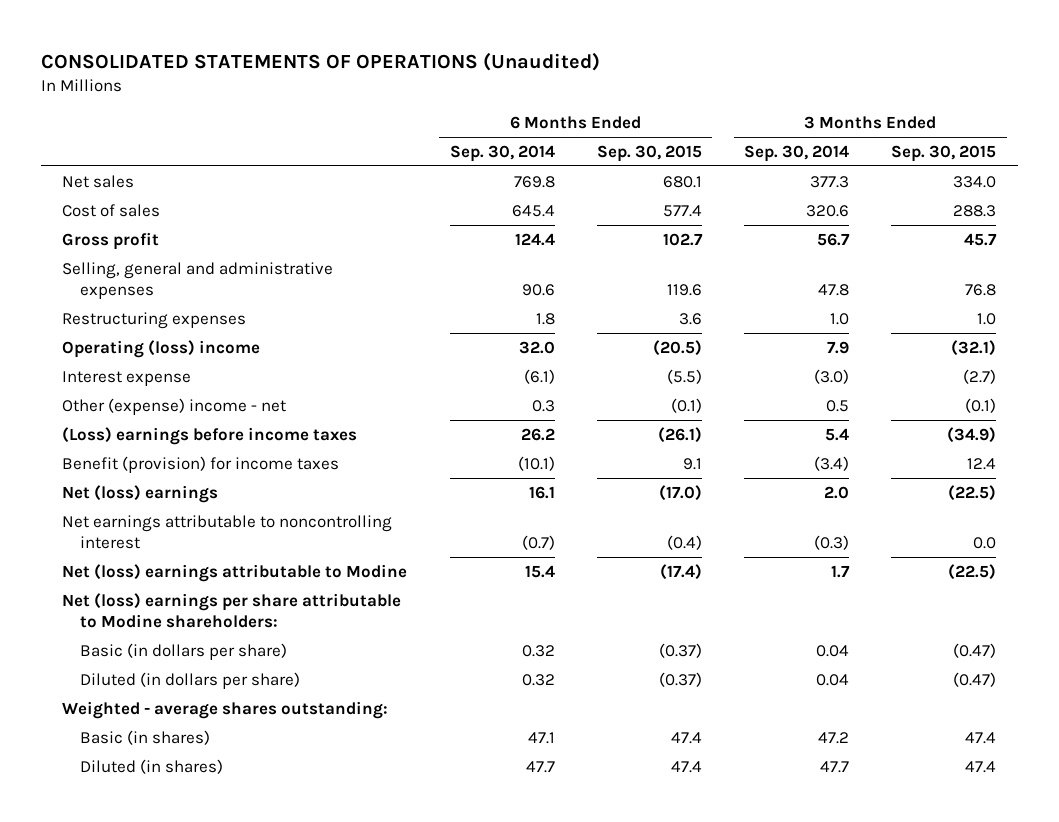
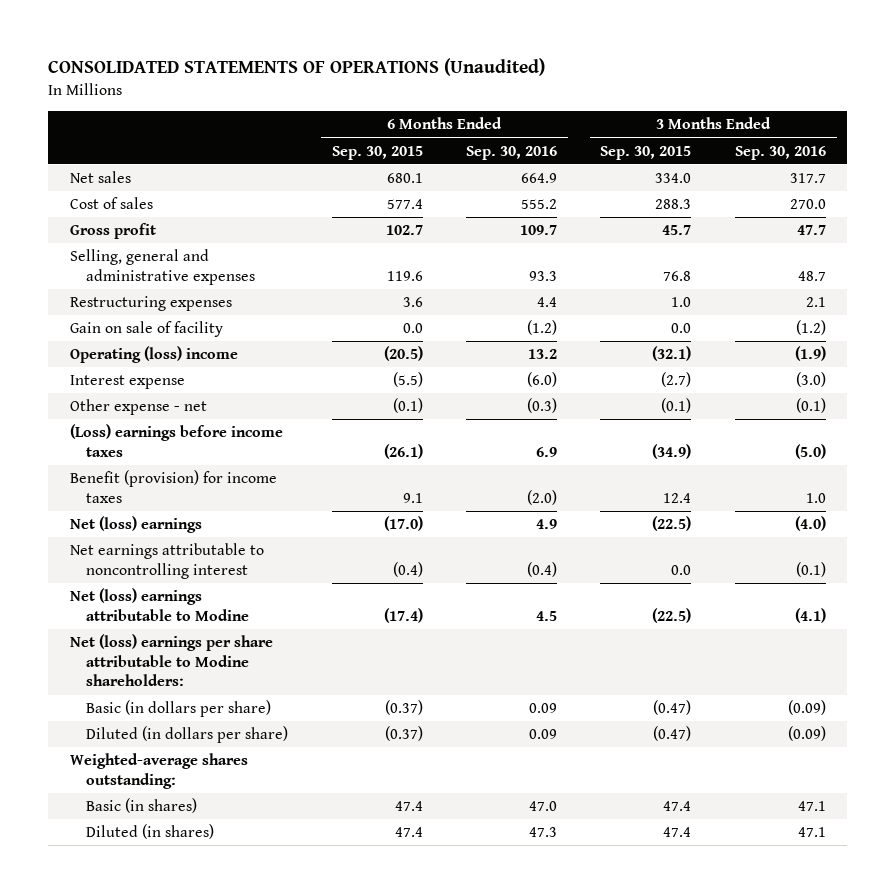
- | 6 Months Ended Sep. 30, 2014 | 6 Months Ended Sep. 30, 2015 | 3 Months Ended Sep. 30, 2014 | 3 Months Ended Sep. 30, 2015
+ | 6 Months Ended Sep. 30, 2015 | 6 Months Ended Sep. 30, 2016 | 3 Months Ended Sep. 30, 2015 | 3 Months Ended Sep. 30, 2016
+ Gain on sale of facility | 0.0 | (1.2) | 0.0 | (1.2)
- Other (expense) income - net | 0.3 | (0.1) | 0.5 | (0.1)
+ Other expense - net | (0.1) | (0.3) | (0.1) | (0.1)
- Weighted - average shares outstanding:
+ Weighted-average shares outstanding:

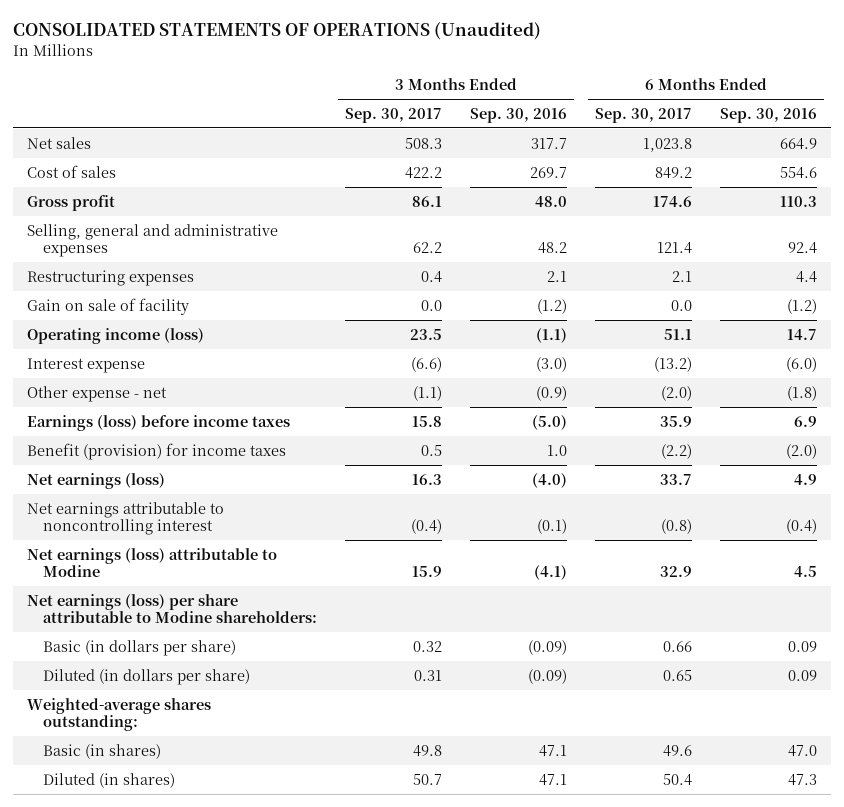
- | 6 Months Ended Sep. 30, 2015 | 6 Months Ended Sep. 30, 2016 | 3 Months Ended Sep. 30, 2015 | 3 Months Ended Sep. 30, 2016
+ | 3 Months Ended Sep. 30, 2017 | 3 Months Ended Sep. 30, 2016 | 6 Months Ended Sep. 30, 2017 | 6 Months Ended Sep. 30, 2016
- Cost of sales | 577.4 | 555.2 | 288.3 | 270.0
- Gross profit | 102.7 | 109.7 | 45.7 | 47.7
- Selling, general and administrative expenses | 119.6 | 93.3 | 76.8 | 48.7
+ Cost of sales | 422.2 | 269.7 | 849.2 | 554.6
+ Gross profit | 86.1 | 48.0 | 174.6 | 110.3
+ Selling, general and administrative expenses | 62.2 | 48.2 | 121.4 | 92.4
- Operating (loss) income | (20.5) | 13.2 | (32.1) | (1.9)
+ Operating income (loss) | 23.5 | (1.1) | 51.1 | 14.7
- Other expense - net | (0.1) | (0.3) | (0.1) | (0.1)
- (Loss) earnings before income taxes | (26.1) | 6.9 | (34.9) | (5.0)
+ Other expense - net | (1.1) | (0.9) | (2.0) | (1.8)
+ Earnings (loss) before income taxes | 15.8 | (5.0) | 35.9 | 6.9
- Net (loss) earnings | (17.0) | 4.9 | (22.5) | (4.0)
+ Net earnings (loss) | 16.3 | (4.0) | 33.7 | 4.9
- Net (loss) earnings attributable to Modine | (17.4) | 4.5 | (22.5) | (4.1)
- Net (loss) earnings per share attributable to Modine shareholders:
+ Net earnings (loss) attributable to Modine | 15.9 | (4.1) | 32.9 | 4.5
+ Net earnings (loss) per share attributable to Modine shareholders:

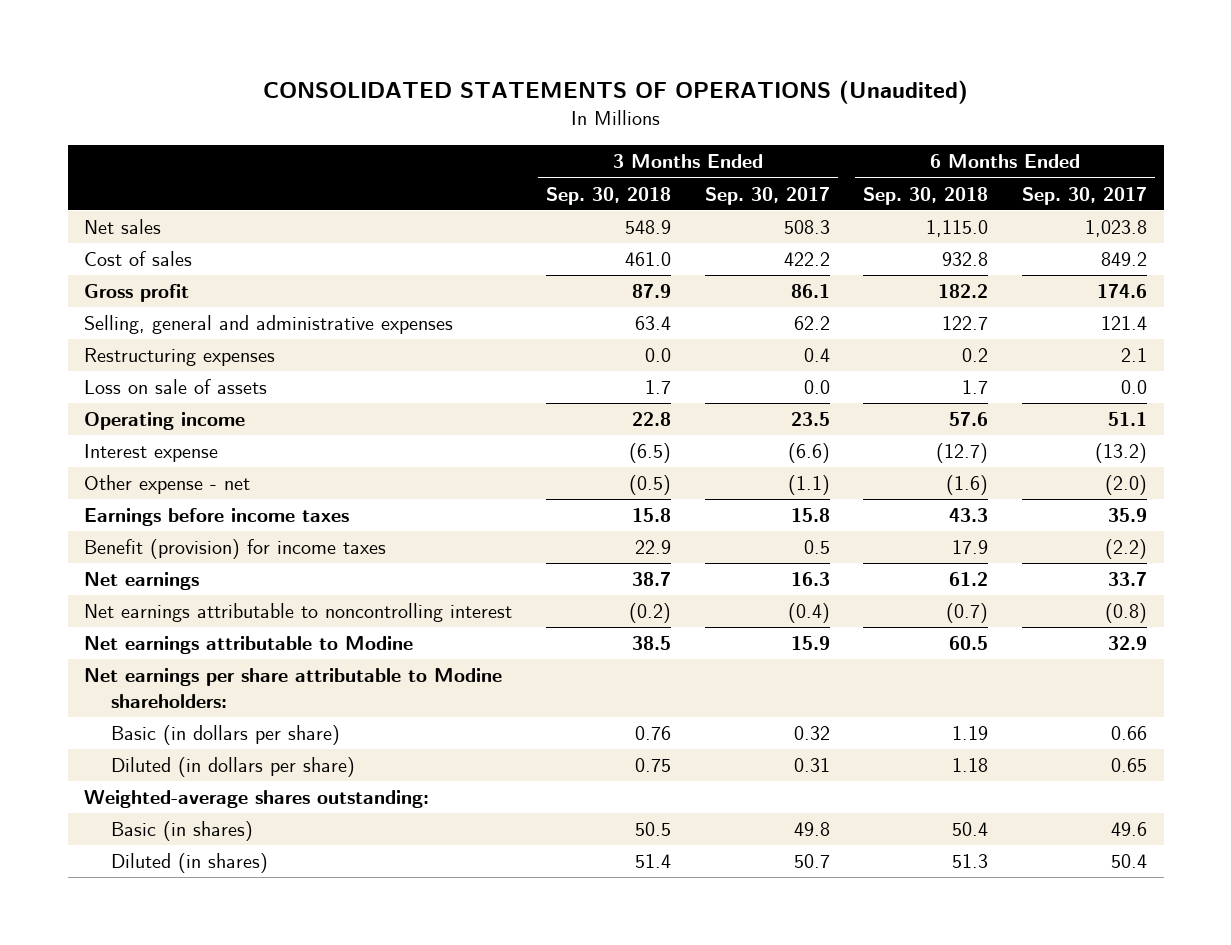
- | 3 Months Ended Sep. 30, 2017 | 3 Months Ended Sep. 30, 2016 | 6 Months Ended Sep. 30, 2017 | 6 Months Ended Sep. 30, 2016
+ | 3 Months Ended Sep. 30, 2018 | 3 Months Ended Sep. 30, 2017 | 6 Months Ended Sep. 30, 2018 | 6 Months Ended Sep. 30, 2017
- Gain on sale of facility | 0.0 | (1.2) | 0.0 | (1.2)
- Operating income (loss) | 23.5 | (1.1) | 51.1 | 14.7
+ Loss on sale of assets | 1.7 | 0.0 | 1.7 | 0.0
+ Operating income | 22.8 | 23.5 | 57.6 | 51.1
- Earnings (loss) before income taxes | 15.8 | (5.0) | 35.9 | 6.9
+ Earnings before income taxes | 15.8 | 15.8 | 43.3 | 35.9
- Net earnings (loss) | 16.3 | (4.0) | 33.7 | 4.9
+ Net earnings | 38.7 | 16.3 | 61.2 | 33.7
- Net earnings (loss) attributable to Modine | 15.9 | (4.1) | 32.9 | 4.5
- Net earnings (loss) per share attributable to Modine shareholders:
+ Net earnings attributable to Modine | 38.5 | 15.9 | 60.5 | 32.9
+ Net earnings per share attributable to Modine shareholders:

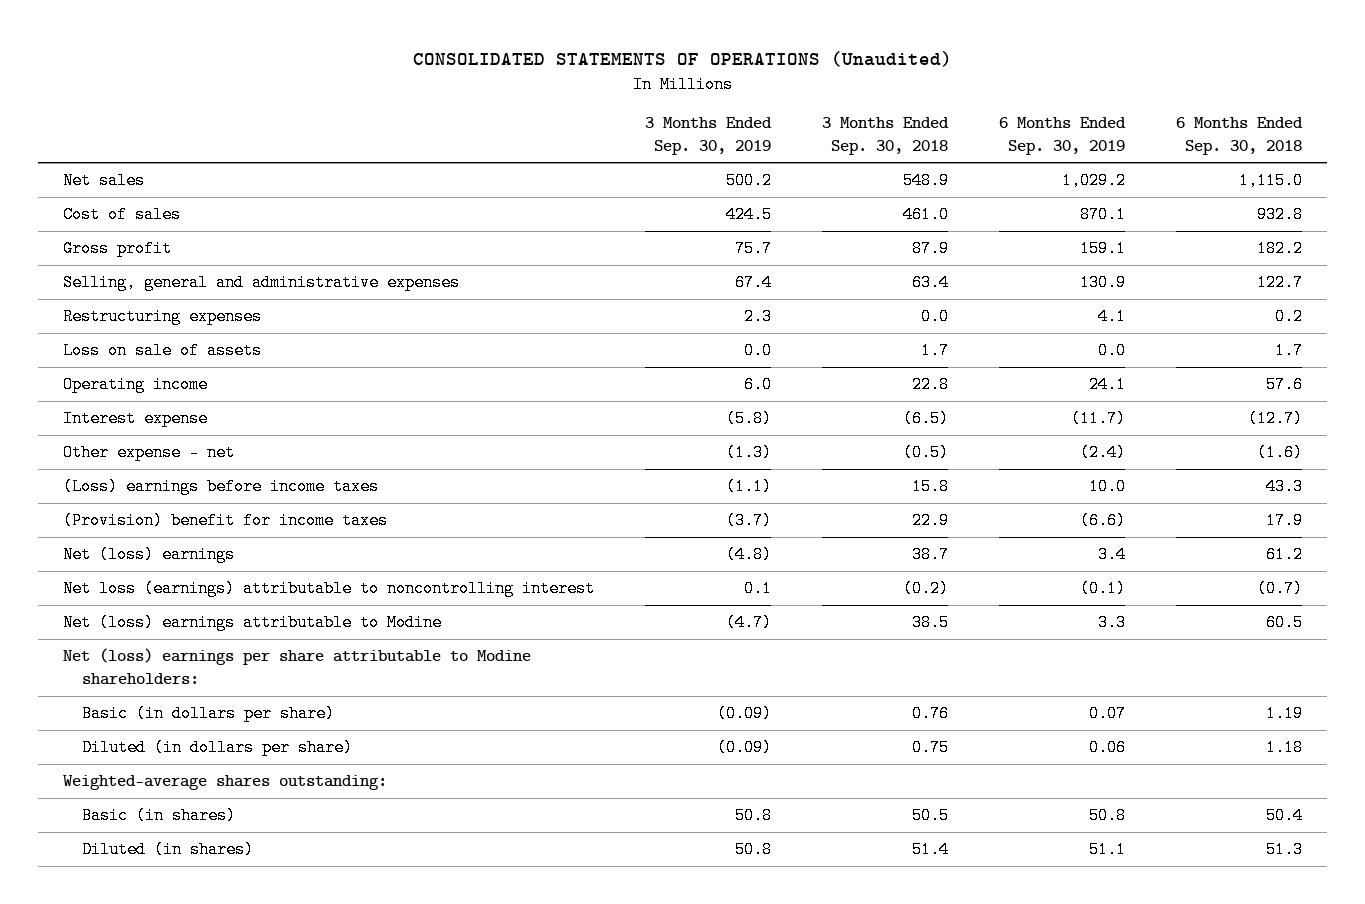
- | 3 Months Ended Sep. 30, 2018 | 3 Months Ended Sep. 30, 2017 | 6 Months Ended Sep. 30, 2018 | 6 Months Ended Sep. 30, 2017
+ | 3 Months Ended Sep. 30, 2019 | 3 Months Ended Sep. 30, 2018 | 6 Months Ended Sep. 30, 2019 | 6 Months Ended Sep. 30, 2018
- Earnings before income taxes | 15.8 | 15.8 | 43.3 | 35.9
- Benefit (provision) for income taxes | 22.9 | 0.5 | 17.9 | (2.2)
- Net earnings | 38.7 | 16.3 | 61.2 | 33.7
- Net earnings attributable to noncontrolling interest | (0.2) | (0.4) | (0.7) | (0.8)
- Net earnings attributable to Modine | 38.5 | 15.9 | 60.5 | 32.9
- Net earnings per share attributable to Modine shareholders:
+ (Loss) earnings before income taxes | (1.1) | 15.8 | 10.0 | 43.3
+ (Provision) benefit for income taxes | (3.7) | 22.9 | (6.6) | 17.9
+ Net (loss) earnings | (4.8) | 38.7 | 3.4 | 61.2
+ Net loss (earnings) attributable to noncontrolling interest | 0.1 | (0.2) | (0.1) | (0.7)
+ Net (loss) earnings attributable to Modine | (4.7) | 38.5 | 3.3 | 60.5
+ Net (loss) earnings per share attributable to Modine shareholders:

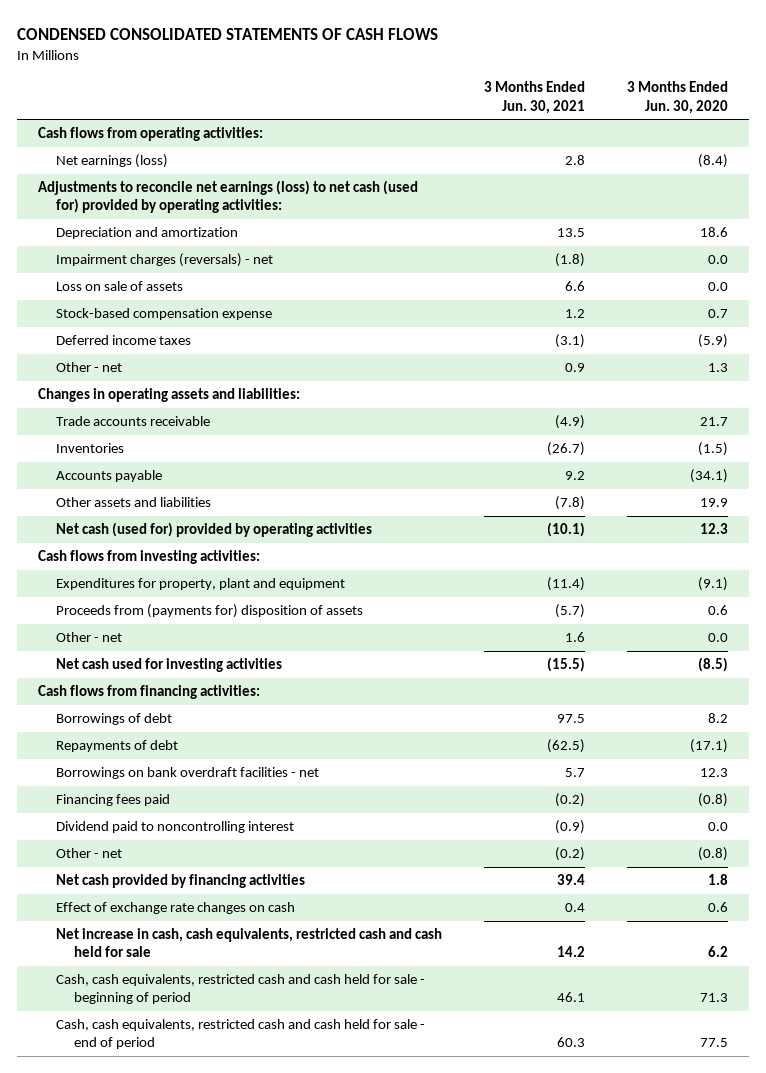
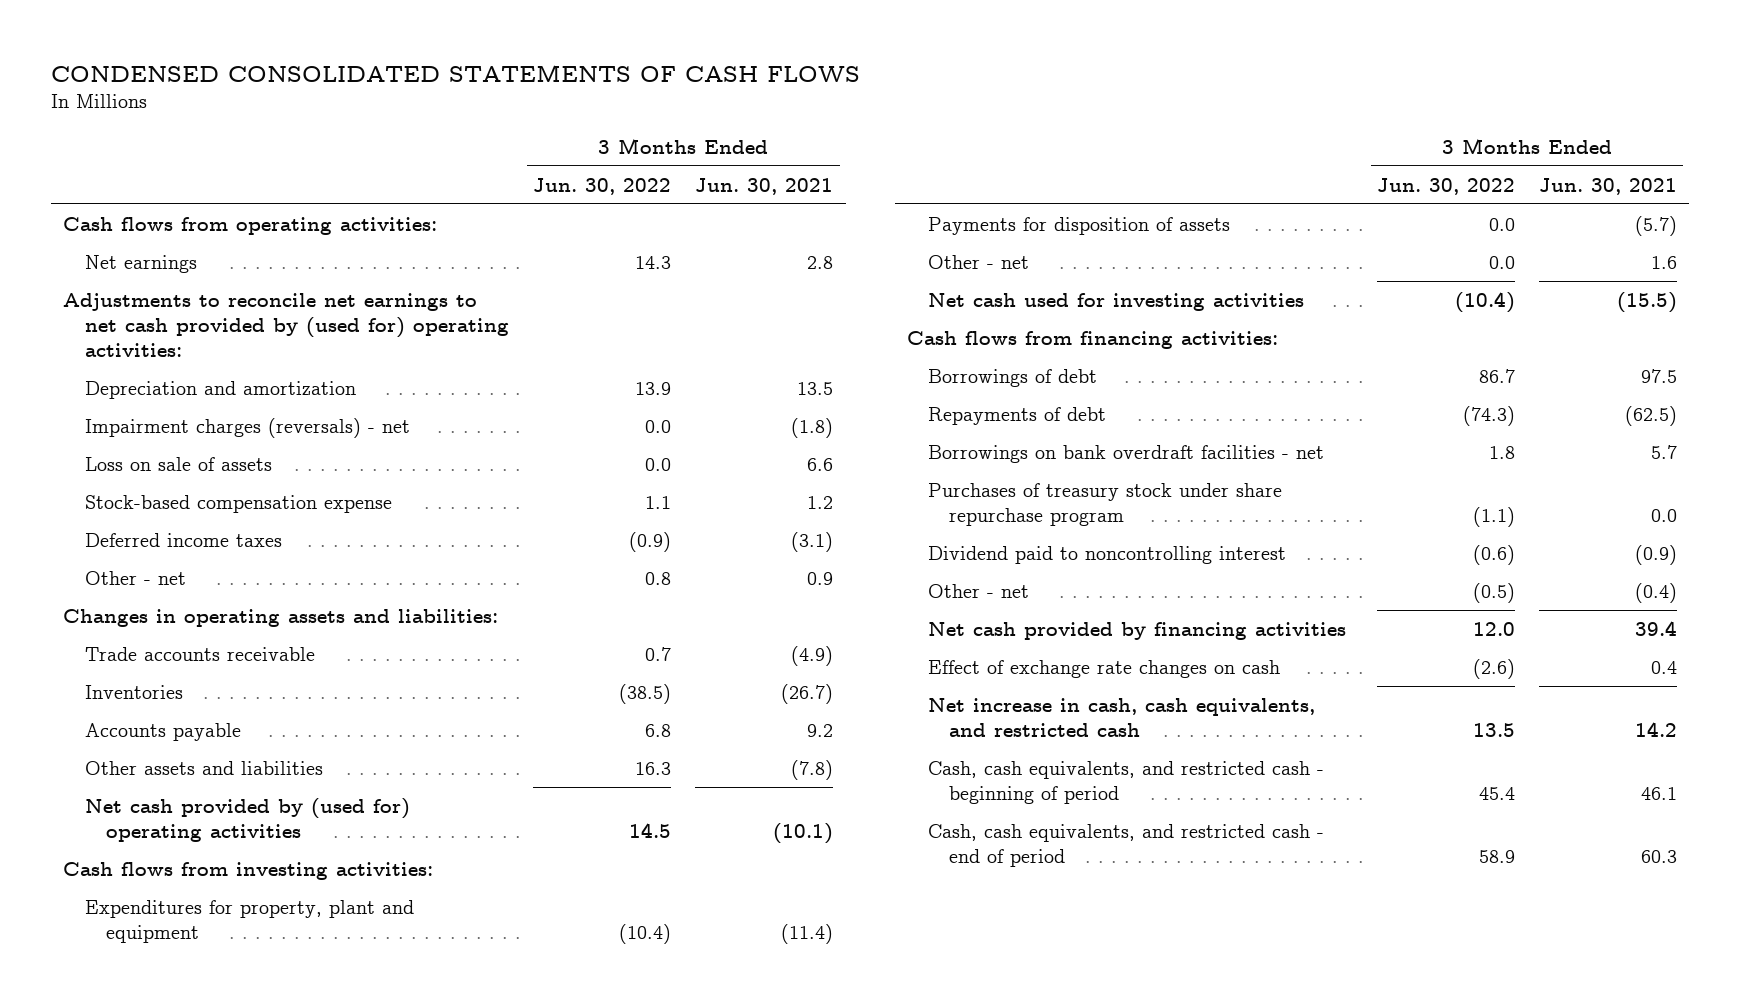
- | 3 Months Ended Jun. 30, 2021 | 3 Months Ended Jun. 30, 2020
+ | 3 Months Ended Jun. 30, 2022 | 3 Months Ended Jun. 30, 2021
- Net earnings (loss) | 2.8 | (8.4)
- Adjustments to reconcile net earnings (loss) to net cash (used for) provided by operating activities:
+ Net earnings | 14.3 | 2.8
+ Adjustments to reconcile net earnings to net cash provided by (used for) operating activities:
- Net cash (used for) provided by operating activities | (10.1) | 12.3
+ Net cash provided by (used for) operating activities | 14.5 | (10.1)
- Proceeds from (payments for) disposition of assets | (5.7) | 0.6
+ Payments for disposition of assets | 0.0 | (5.7)
- Financing fees paid | (0.2) | (0.8)
+ Purchases of treasury stock under share repurchase program | (1.1) | 0.0
- Other - net | (0.2) | (0.8)
+ Other - net | (0.5) | (0.4)
- Net increase in cash, cash equivalents, restricted cash and cash held for sale | 14.2 | 6.2
- Cash, cash equivalents, restricted cash and cash held for sale - beginning of period | 46.1 | 71.3
- Cash, cash equivalents, restricted cash and cash held for sale - end of period | 60.3 | 77.5
+ Net increase in cash, cash equivalents, and restricted cash | 13.5 | 14.2
+ Cash, cash equivalents, and restricted cash - beginning of period | 45.4 | 46.1
+ Cash, cash equivalents, and restricted cash - end of period | 58.9 | 60.3

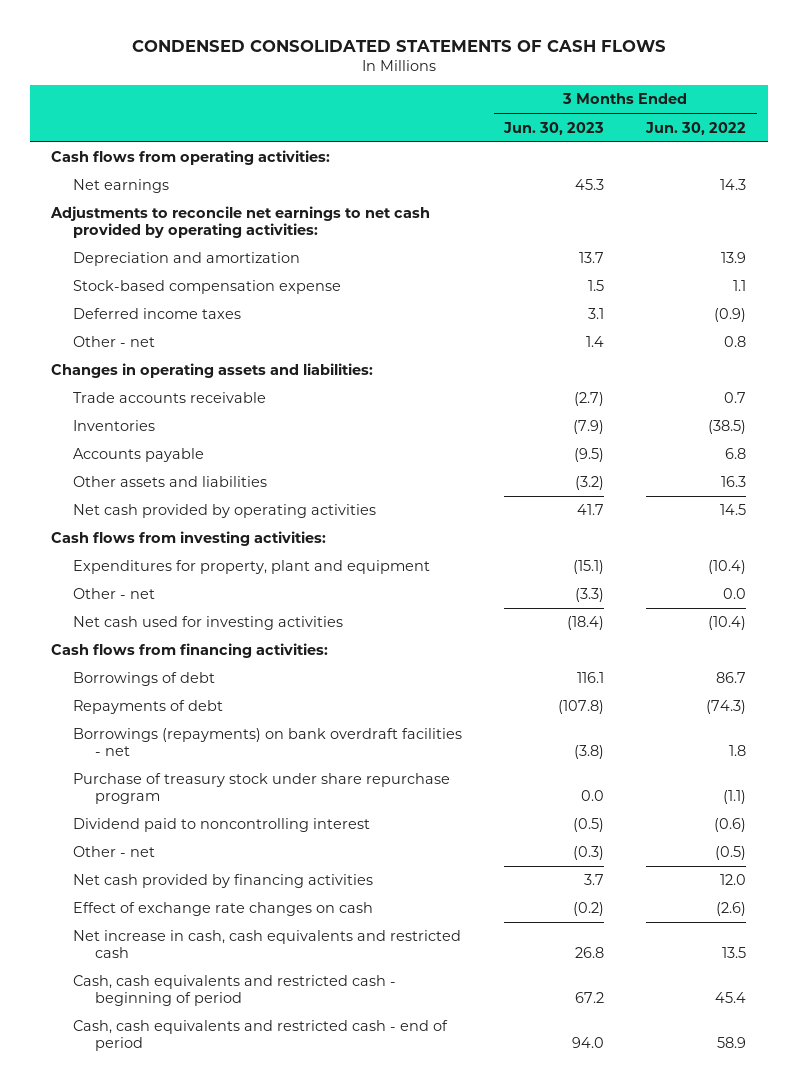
- | 3 Months Ended Jun. 30, 2022 | 3 Months Ended Jun. 30, 2021
+ | 3 Months Ended Jun. 30, 2023 | 3 Months Ended Jun. 30, 2022
- Adjustments to reconcile net earnings to net cash provided by (used for) operating activities:
+ Adjustments to reconcile net earnings to net cash provided by operating activities:
- Impairment charges (reversals) - net | 0.0 | (1.8)
- Loss on sale of assets | 0.0 | 6.6
- Net cash provided by (used for) operating activities | 14.5 | (10.1)
+ Net cash provided by operating activities | 41.7 | 14.5
- Payments for disposition of assets | 0.0 | (5.7)
- Borrowings on bank overdraft facilities - net | 1.8 | 5.7
- Purchases of treasury stock under share repurchase program | (1.1) | 0.0
+ Borrowings (repayments) on bank overdraft facilities - net | (3.8) | 1.8
+ Purchase of treasury stock under share repurchase program | 0.0 | (1.1)
- Net increase in cash, cash equivalents, and restricted cash | 13.5 | 14.2
- Cash, cash equivalents, and restricted cash - beginning of period | 45.4 | 46.1
- Cash, cash equivalents, and restricted cash - end of period | 58.9 | 60.3
+ Net increase in cash, cash equivalents and restricted cash | 26.8 | 13.5
+ Cash, cash equivalents and restricted cash - beginning of period | 67.2 | 45.4
+ Cash, cash equivalents and restricted cash - end of period | 94.0 | 58.9

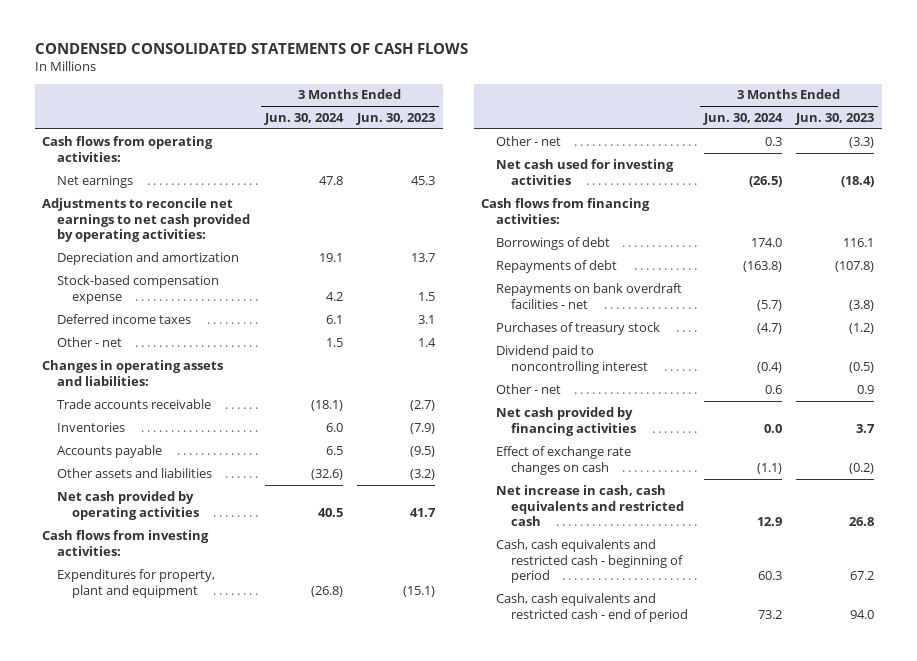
- | 3 Months Ended Jun. 30, 2023 | 3 Months Ended Jun. 30, 2022
+ | 3 Months Ended Jun. 30, 2024 | 3 Months Ended Jun. 30, 2023
- Borrowings (repayments) on bank overdraft facilities - net | (3.8) | 1.8
- Purchase of treasury stock under share repurchase program | 0.0 | (1.1)
+ Repayments on bank overdraft facilities - net | (5.7) | (3.8)
+ Purchases of treasury stock | (4.7) | (1.2)
- Other - net | (0.3) | (0.5)
+ Other - net | 0.6 | 0.9

